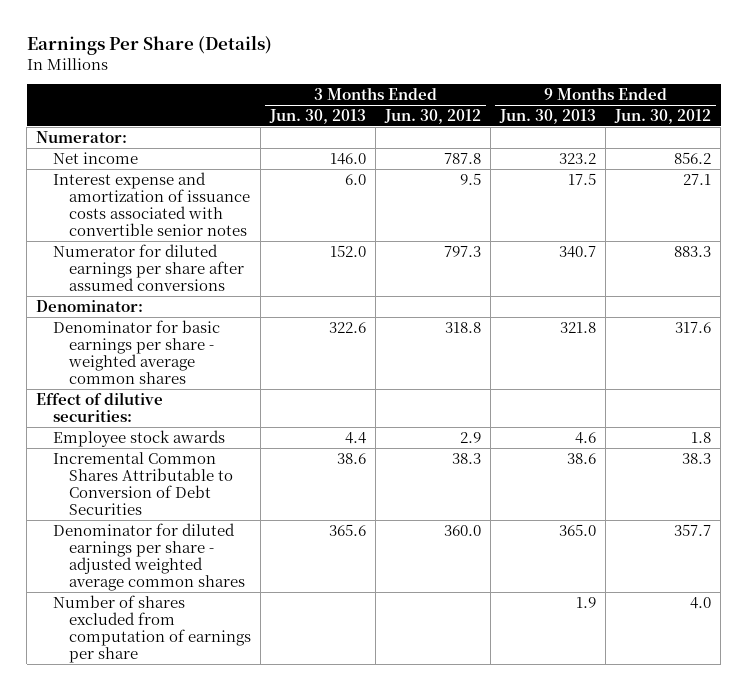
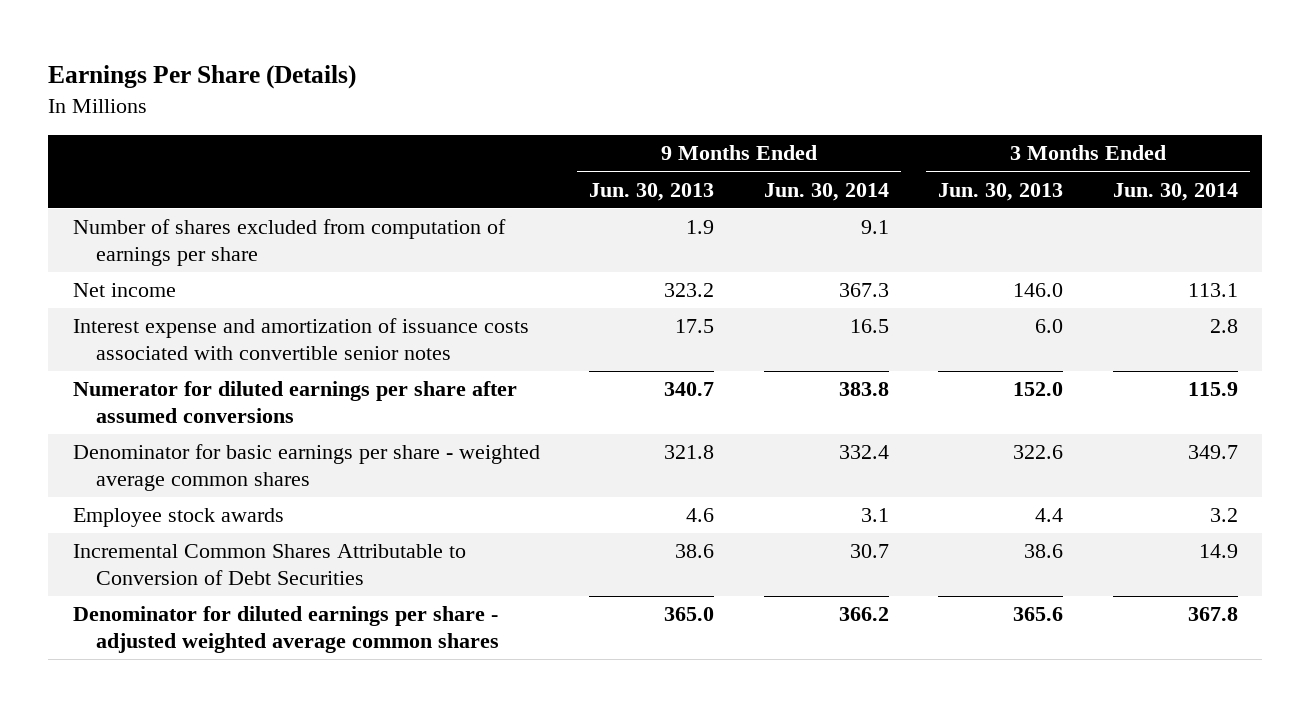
- | 3 Months Ended Jun. 30, 2013 | 3 Months Ended Jun. 30, 2012 | 9 Months Ended Jun. 30, 2013 | 9 Months Ended Jun. 30, 2012
+ | 9 Months Ended Jun. 30, 2013 | 9 Months Ended Jun. 30, 2014 | 3 Months Ended Jun. 30, 2013 | 3 Months Ended Jun. 30, 2014
- Numerator:
moved up: Number of shares excluded from computation of earnings per share | 1.9 | 9.1 | |
- Denominator:
- Effect of dilutive securities:

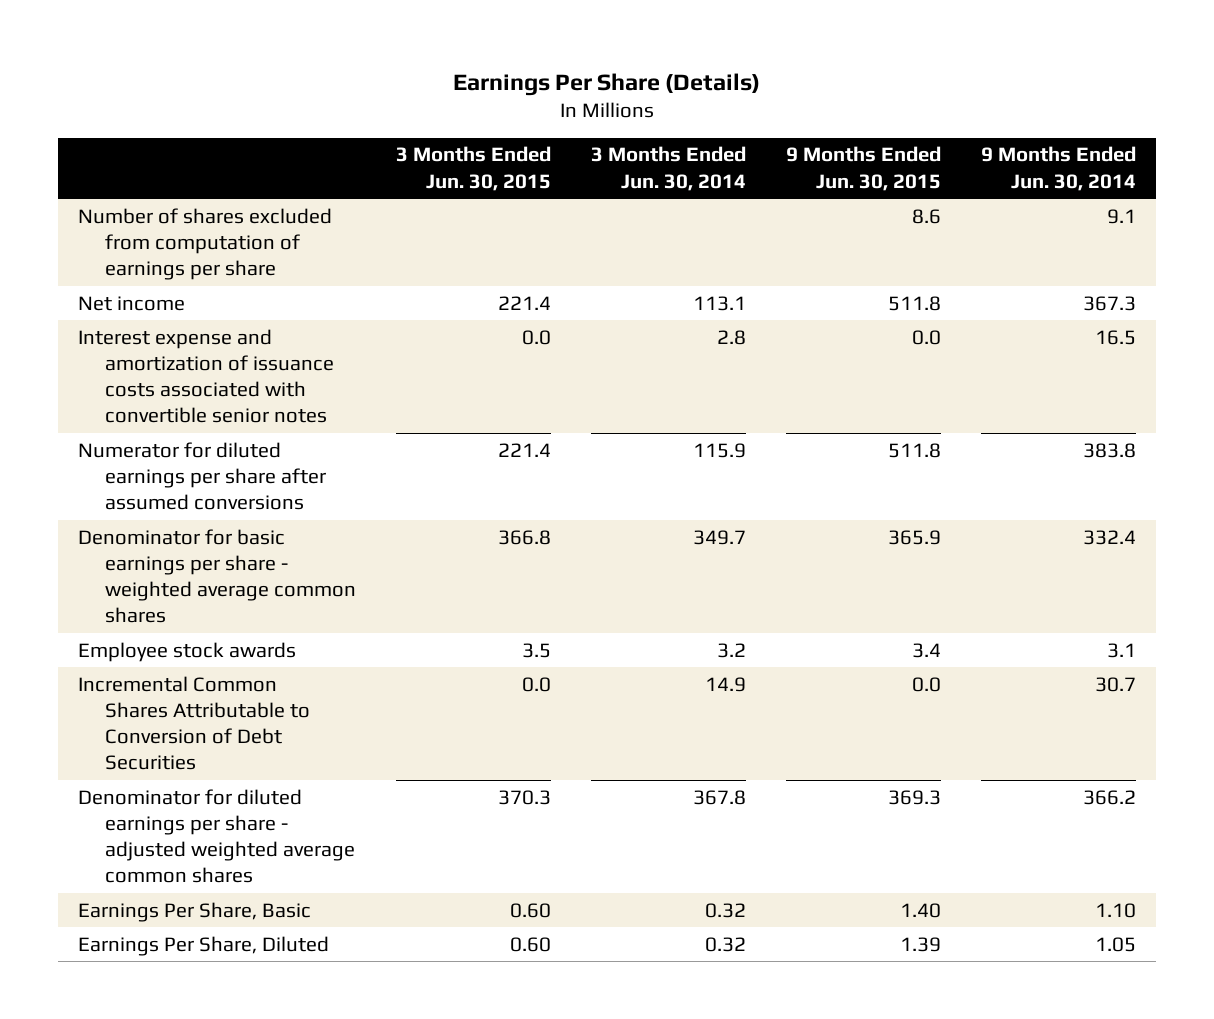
- | 9 Months Ended Jun. 30, 2013 | 9 Months Ended Jun. 30, 2014 | 3 Months Ended Jun. 30, 2013 | 3 Months Ended Jun. 30, 2014
+ | 3 Months Ended Jun. 30, 2015 | 3 Months Ended Jun. 30, 2014 | 9 Months Ended Jun. 30, 2015 | 9 Months Ended Jun. 30, 2014
+ Earnings Per Share, Basic | 0.60 | 0.32 | 1.40 | 1.10
+ Earnings Per Share, Diluted | 0.60 | 0.32 | 1.39 | 1.05

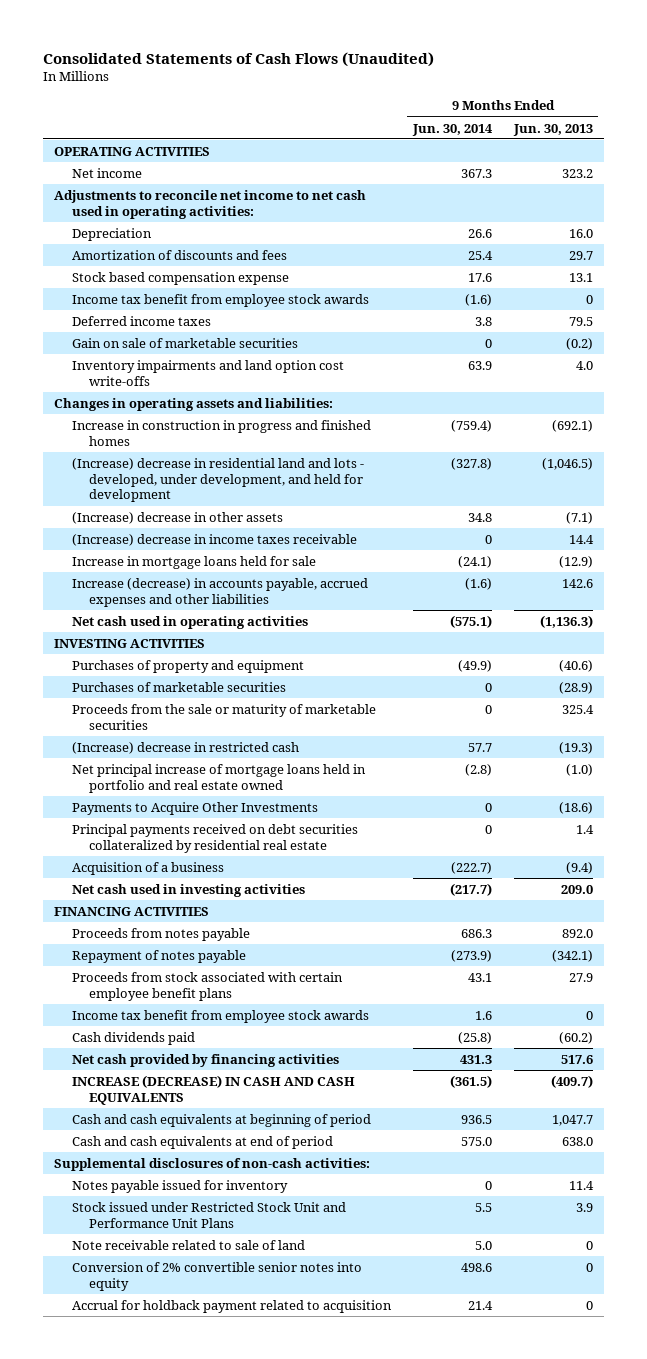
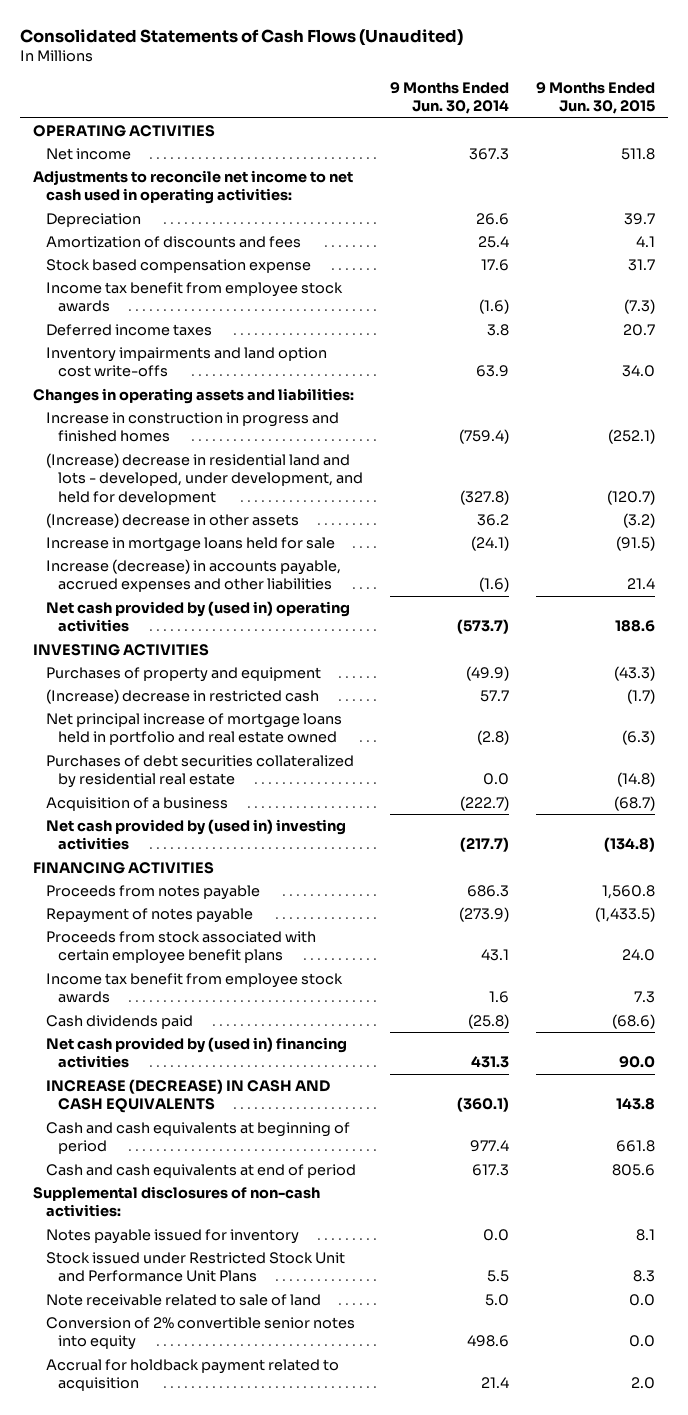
- | 9 Months Ended Jun. 30, 2014 | 9 Months Ended Jun. 30, 2013
+ | 9 Months Ended Jun. 30, 2014 | 9 Months Ended Jun. 30, 2015
- Gain on sale of marketable securities | 0 | (0.2)
- (Increase) decrease in other assets | 34.8 | (7.1)
- (Increase) decrease in income taxes receivable | 0 | 14.4
+ (Increase) decrease in other assets | 36.2 | (3.2)
- Net cash used in operating activities | (575.1) | (1,136.3)
+ Net cash provided by (used in) operating activities | (573.7) | 188.6
- Purchases of marketable securities | 0 | (28.9)
- Proceeds from the sale or maturity of marketable securities | 0 | 325.4
- Payments to Acquire Other Investments | 0 | (18.6)
- Principal payments received on debt securities collateralized by residential real estate | 0 | 1.4
+ Purchases of debt securities collateralized by residential real estate | 0.0 | (14.8)
- Net cash used in investing activities | (217.7) | 209.0
+ Net cash provided by (used in) investing activities | (217.7) | (134.8)
- Net cash provided by financing activities | 431.3 | 517.6
- INCREASE (DECREASE) IN CASH AND CASH EQUIVALENTS | (361.5) | (409.7)
- Cash and cash equivalents at beginning of period | 936.5 | 1,047.7
- Cash and cash equivalents at end of period | 575.0 | 638.0
+ Net cash provided by (used in) financing activities | 431.3 | 90.0
+ INCREASE (DECREASE) IN CASH AND CASH EQUIVALENTS | (360.1) | 143.8
+ Cash and cash equivalents at beginning of period | 977.4 | 661.8
+ Cash and cash equivalents at end of period | 617.3 | 805.6
- Notes payable issued for inventory | 0 | 11.4
+ Notes payable issued for inventory | 0.0 | 8.1

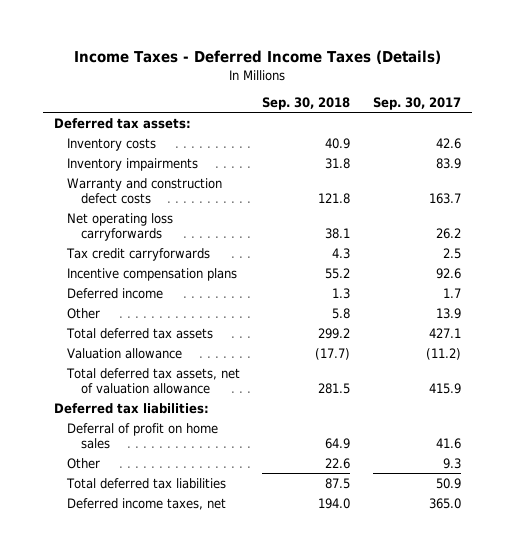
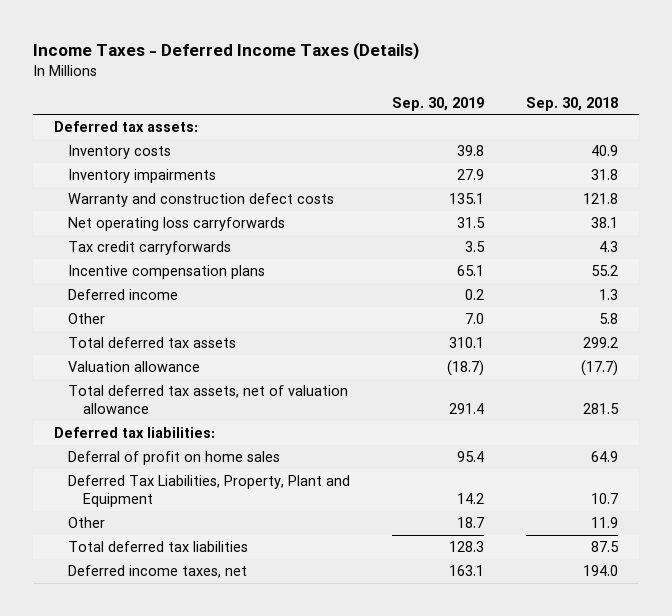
- | Sep. 30, 2018 | Sep. 30, 2017
+ | Sep. 30, 2019 | Sep. 30, 2018
- Other | 22.6 | 9.3
+ Deferred Tax Liabilities, Property, Plant and Equipment | 14.2 | 10.7
+ Other | 18.7 | 11.9

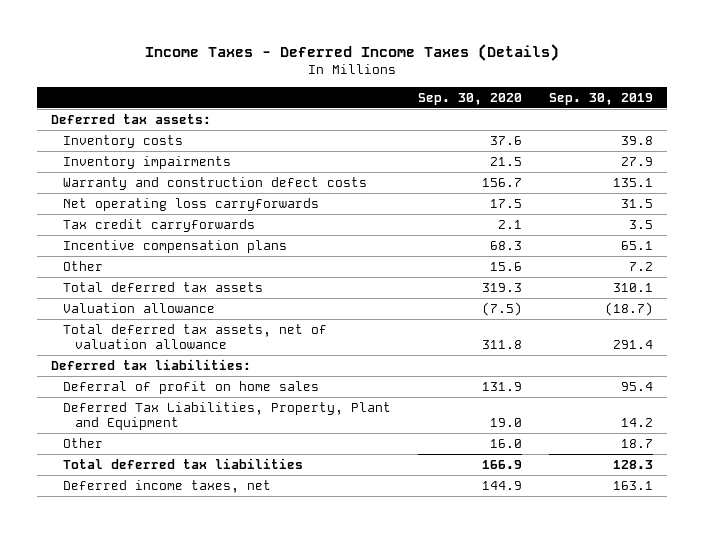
- | Sep. 30, 2019 | Sep. 30, 2018
+ | Sep. 30, 2020 | Sep. 30, 2019
- Deferred income | 0.2 | 1.3
- Other | 7.0 | 5.8
+ Other | 15.6 | 7.2

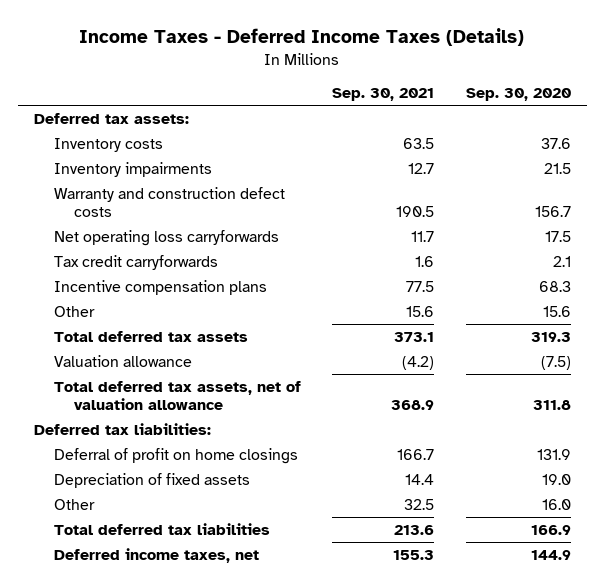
- | Sep. 30, 2020 | Sep. 30, 2019
+ | Sep. 30, 2021 | Sep. 30, 2020
- Deferral of profit on home sales | 131.9 | 95.4
- Deferred Tax Liabilities, Property, Plant and Equipment | 19.0 | 14.2
+ Deferral of profit on home closings | 166.7 | 131.9
+ Depreciation of fixed assets | 14.4 | 19.0

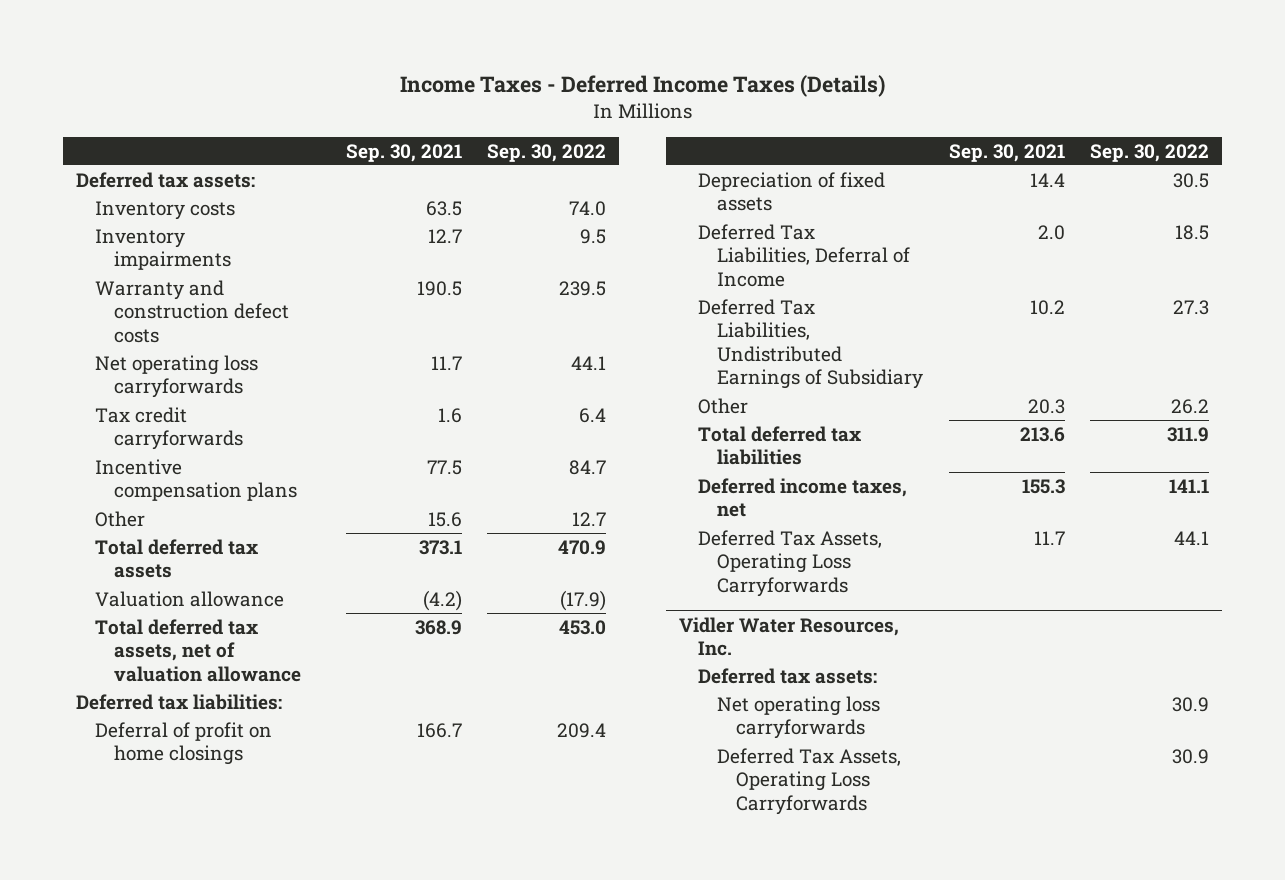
- | Sep. 30, 2021 | Sep. 30, 2020
+ | Sep. 30, 2021 | Sep. 30, 2022
- Other | 32.5 | 16.0
+ Deferred Tax Liabilities, Deferral of Income | 2.0 | 18.5
+ Deferred Tax Liabilities, Undistributed Earnings of Subsidiary | 10.2 | 27.3
+ Other | 20.3 | 26.2
+ Deferred Tax Assets, Operating Loss Carryforwards | 11.7 | 44.1
+ Vidler Water Resources, Inc.
+ Deferred tax assets:
+ Net operating loss carryforwards | | 30.9
+ Deferred Tax Assets, Operating Loss Carryforwards | | 30.9

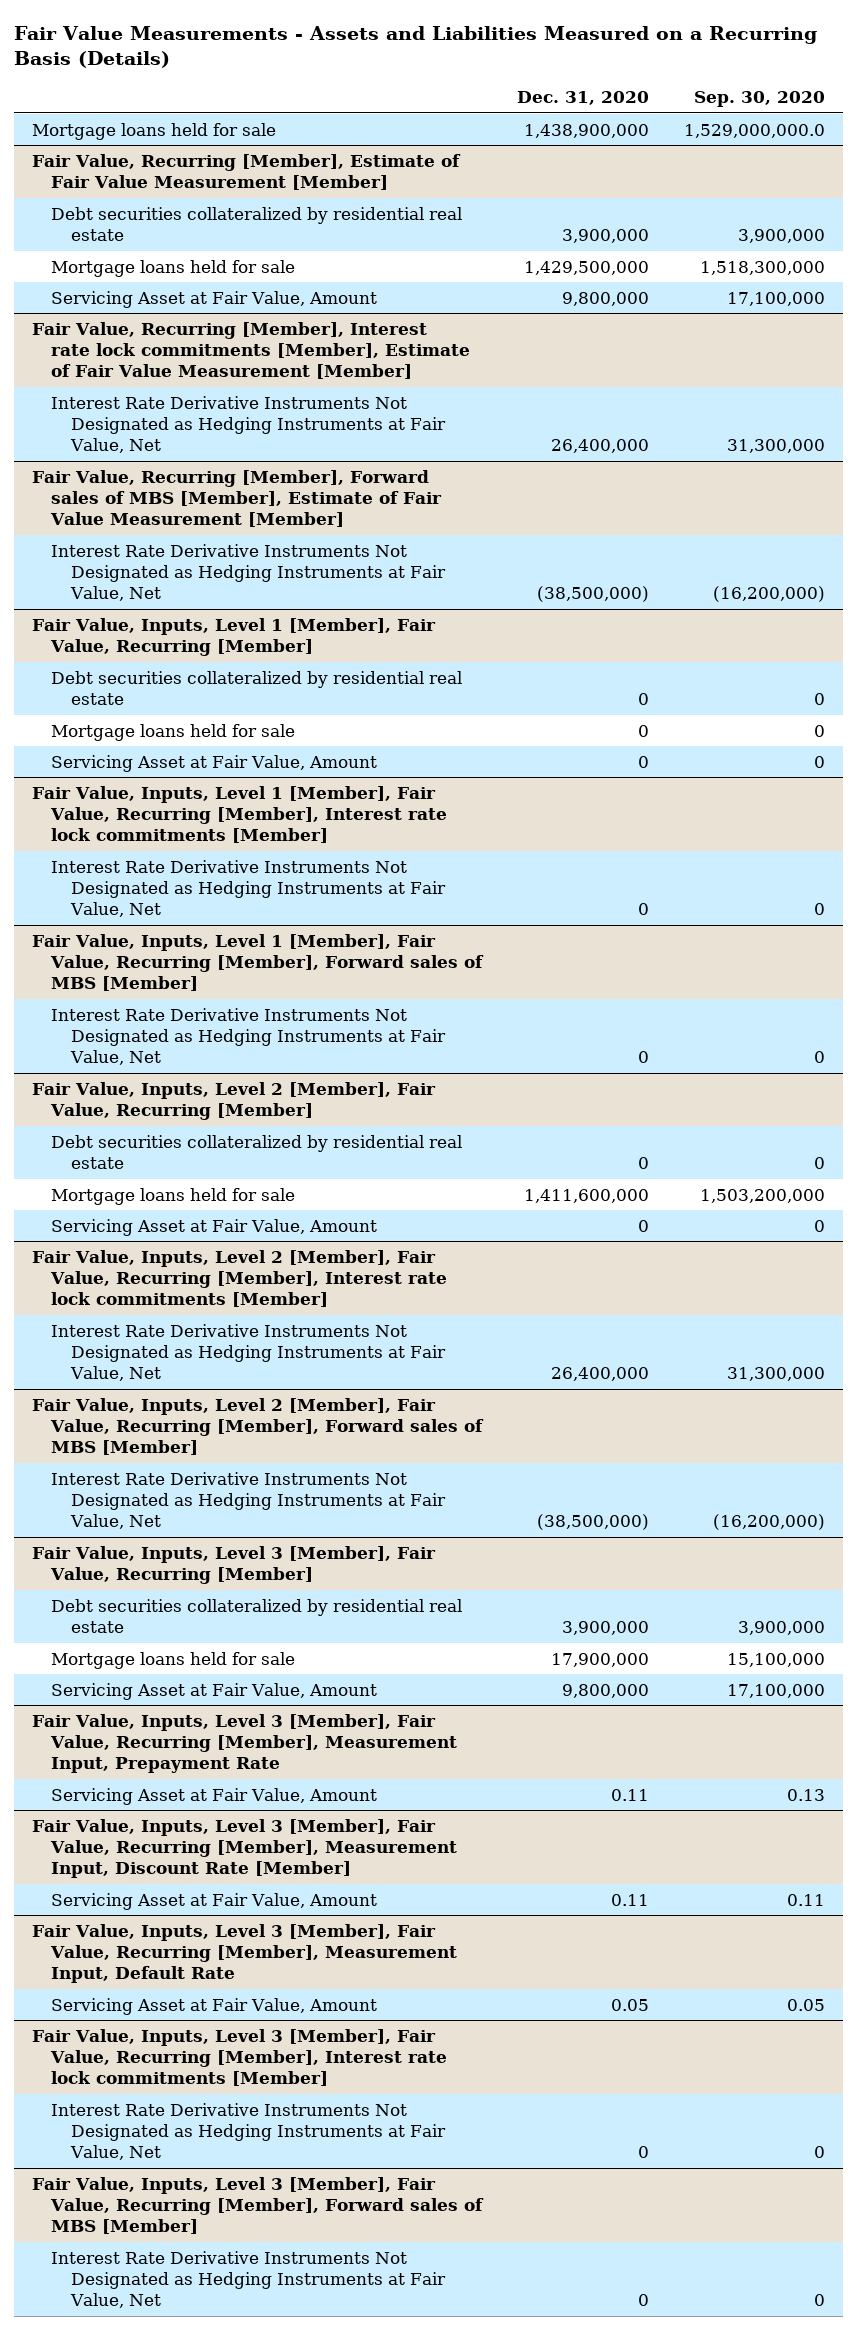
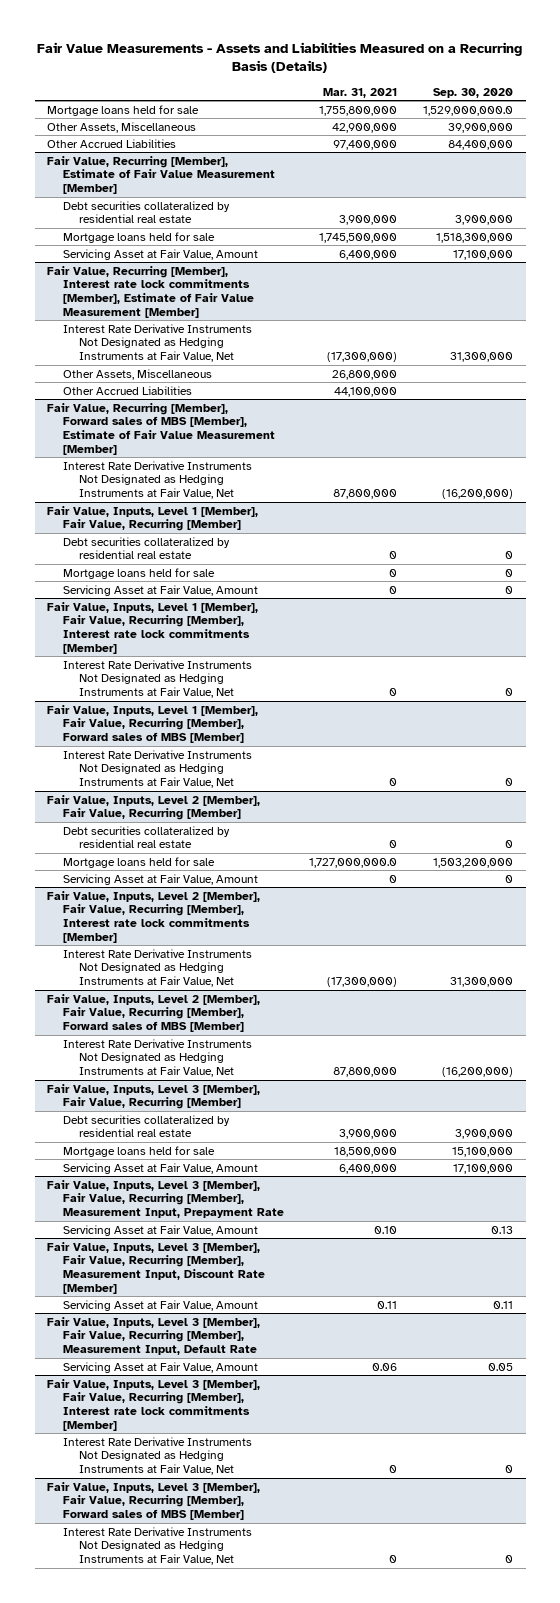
- | Dec. 31, 2020 | Sep. 30, 2020
+ | Mar. 31, 2021 | Sep. 30, 2020
+ Other Assets, Miscellaneous | 42,900,000 | 39,900,000
+ Other Accrued Liabilities | 97,400,000 | 84,400,000
@ Fair Value, Recurring [Member], Interest rate lock commitments [Member], Estimate of Fair Value Measurement [Member]
+ Other Assets, Miscellaneous | 26,800,000 |
+ Other Accrued Liabilities | 44,100,000 |

